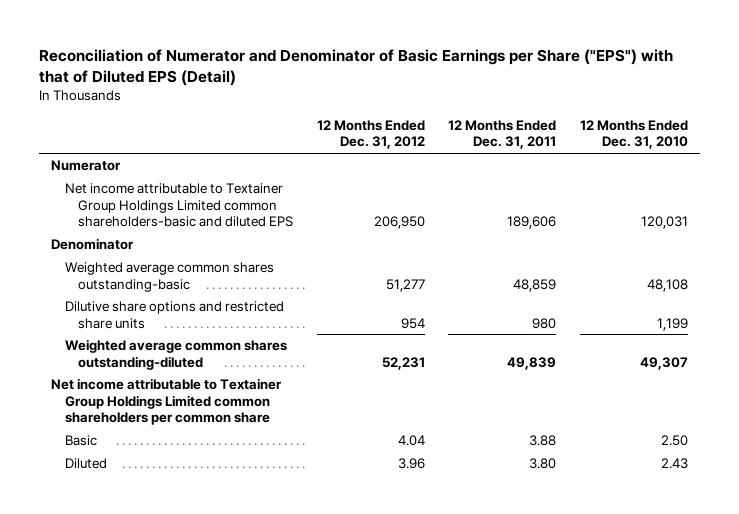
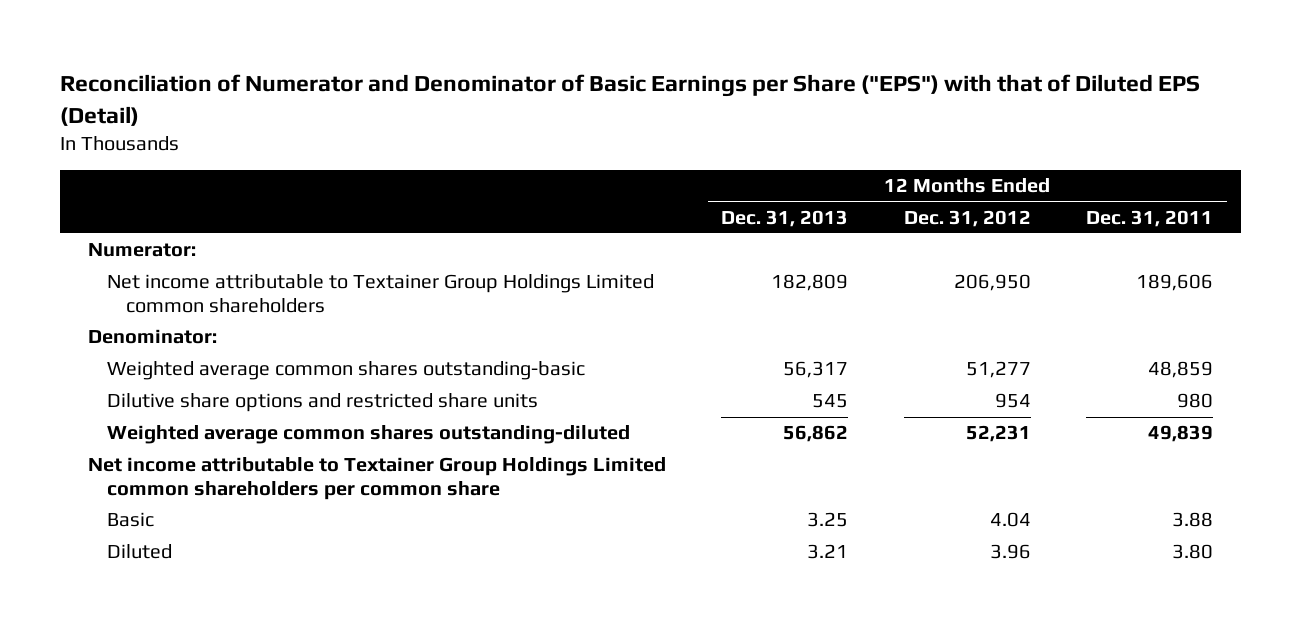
- | 12 Months Ended Dec. 31, 2012 | 12 Months Ended Dec. 31, 2011 | 12 Months Ended Dec. 31, 2010
+ | 12 Months Ended Dec. 31, 2013 | 12 Months Ended Dec. 31, 2012 | 12 Months Ended Dec. 31, 2011
- Numerator
- Net income attributable to Textainer Group Holdings Limited common shareholders-basic and diluted EPS | 206,950 | 189,606 | 120,031
- Denominator
+ Numerator:
+ Net income attributable to Textainer Group Holdings Limited common shareholders | 182,809 | 206,950 | 189,606
+ Denominator:

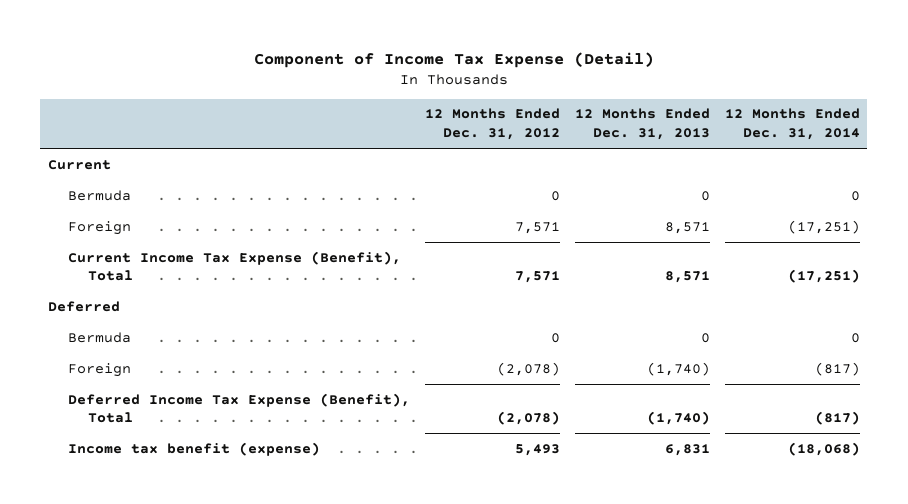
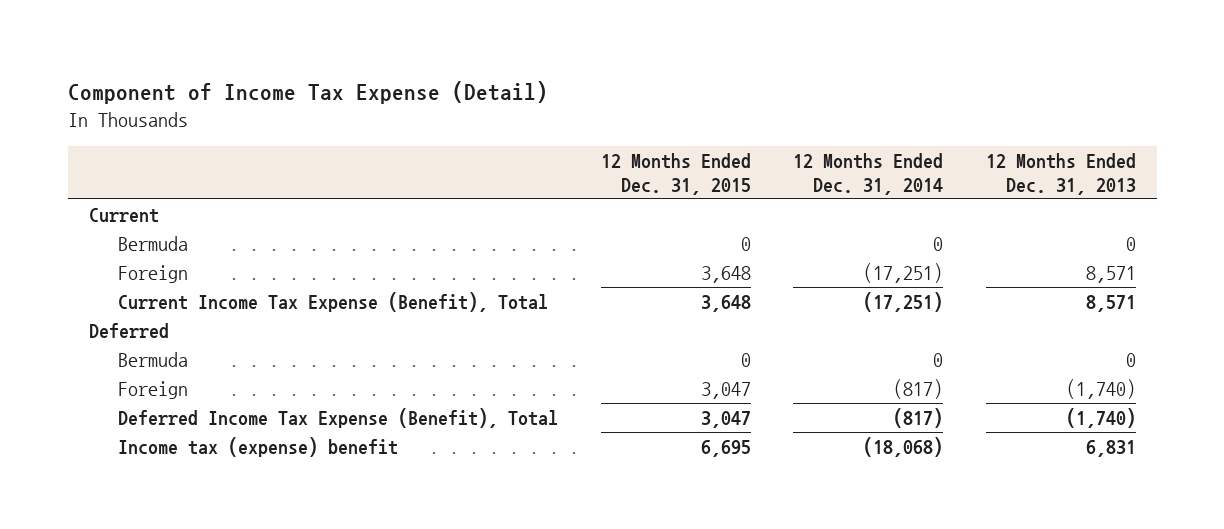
- | 12 Months Ended Dec. 31, 2012 | 12 Months Ended Dec. 31, 2013 | 12 Months Ended Dec. 31, 2014
+ | 12 Months Ended Dec. 31, 2015 | 12 Months Ended Dec. 31, 2014 | 12 Months Ended Dec. 31, 2013
- Income tax benefit (expense) | 5,493 | 6,831 | (18,068)
+ Income tax (expense) benefit | 6,695 | (18,068) | 6,831

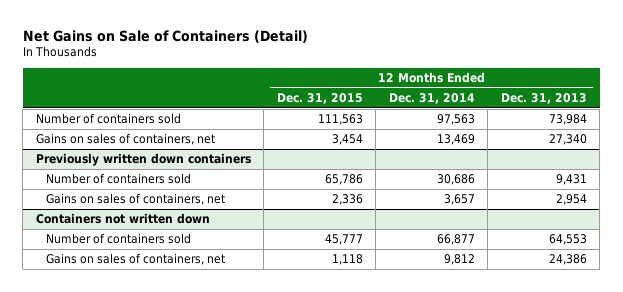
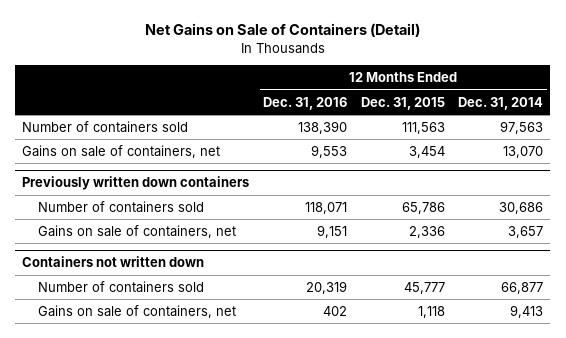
- | 12 Months Ended Dec. 31, 2015 | 12 Months Ended Dec. 31, 2014 | 12 Months Ended Dec. 31, 2013
+ | 12 Months Ended Dec. 31, 2016 | 12 Months Ended Dec. 31, 2015 | 12 Months Ended Dec. 31, 2014
- Gains on sales of containers, net | 3,454 | 13,469 | 27,340
+ Gains on sale of containers, net | 9,553 | 3,454 | 13,070
@ Previously written down containers
- Gains on sales of containers, net | 2,336 | 3,657 | 2,954
+ Gains on sale of containers, net | 9,151 | 2,336 | 3,657
@ Containers not written down
- Gains on sales of containers, net | 1,118 | 9,812 | 24,386
+ Gains on sale of containers, net | 402 | 1,118 | 9,413

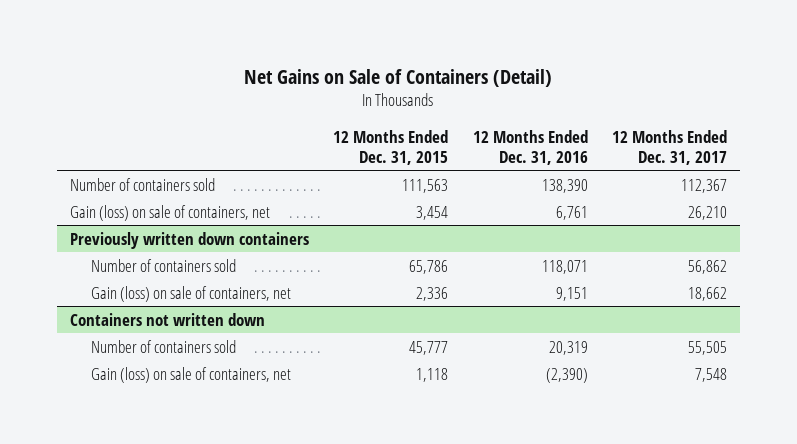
- | 12 Months Ended Dec. 31, 2016 | 12 Months Ended Dec. 31, 2015 | 12 Months Ended Dec. 31, 2014
+ | 12 Months Ended Dec. 31, 2015 | 12 Months Ended Dec. 31, 2016 | 12 Months Ended Dec. 31, 2017
- Gains on sale of containers, net | 9,553 | 3,454 | 13,070
+ Gain (loss) on sale of containers, net | 3,454 | 6,761 | 26,210
@ Previously written down containers
- Gains on sale of containers, net | 9,151 | 2,336 | 3,657
+ Gain (loss) on sale of containers, net | 2,336 | 9,151 | 18,662
@ Containers not written down
- Gains on sale of containers, net | 402 | 1,118 | 9,413
+ Gain (loss) on sale of containers, net | 1,118 | (2,390) | 7,548

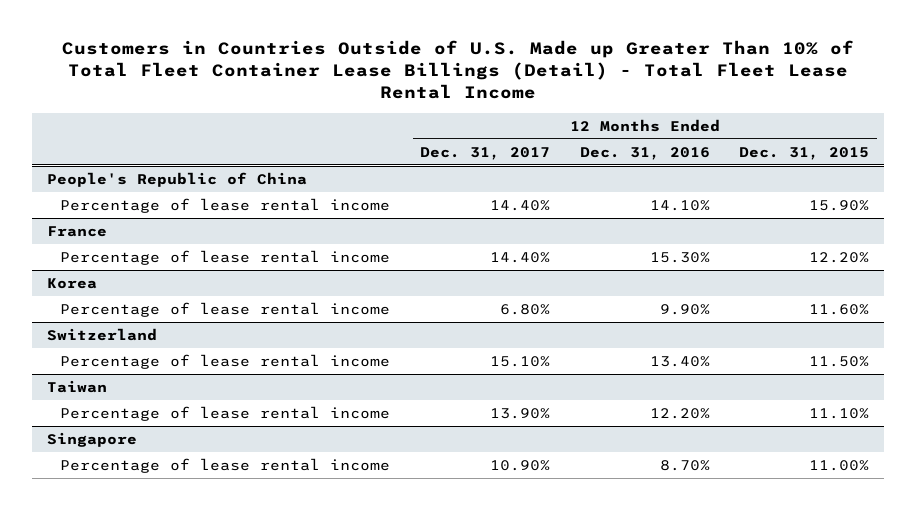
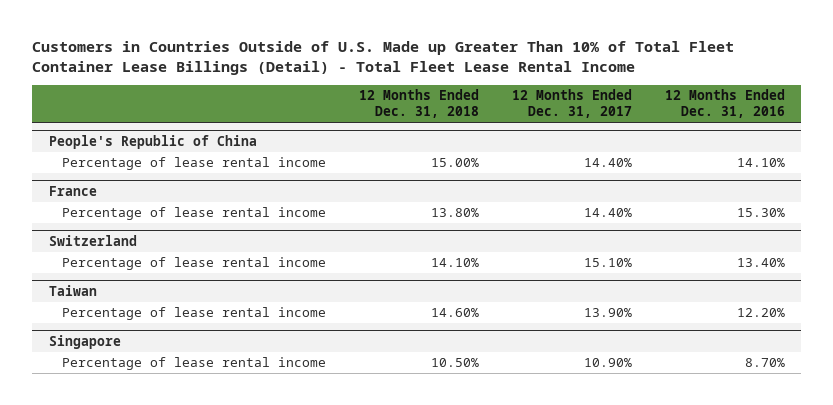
- | 12 Months Ended Dec. 31, 2017 | 12 Months Ended Dec. 31, 2016 | 12 Months Ended Dec. 31, 2015
+ | 12 Months Ended Dec. 31, 2018 | 12 Months Ended Dec. 31, 2017 | 12 Months Ended Dec. 31, 2016
- Korea
- Percentage of lease rental income | 6.80% | 9.90% | 11.60%

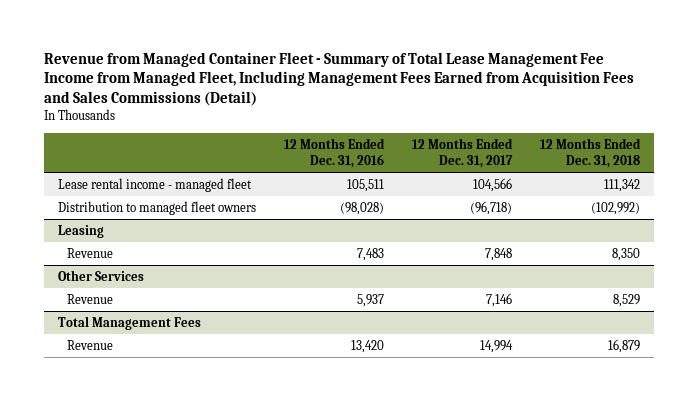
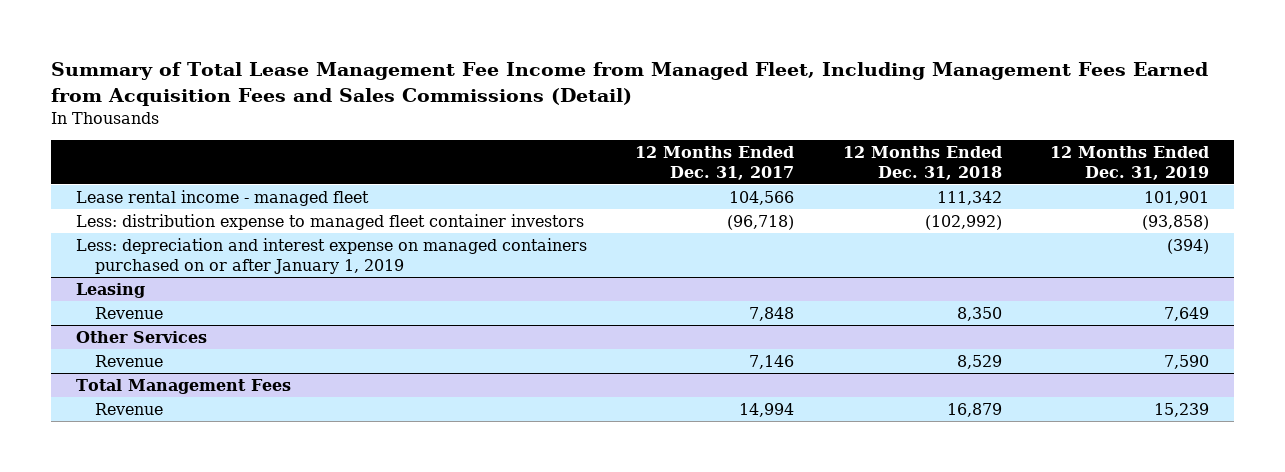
- Revenue from Managed Container Fleet - Summary of Total Lease Management Fee Income from Managed Fleet, Including Management Fees Earned from Acquisition Fees and Sales Commissions (Detail)
+ Summary of Total Lease Management Fee Income from Managed Fleet, Including Management Fees Earned from Acquisition Fees and Sales Commissions (Detail)
- | 12 Months Ended Dec. 31, 2016 | 12 Months Ended Dec. 31, 2017 | 12 Months Ended Dec. 31, 2018
+ | 12 Months Ended Dec. 31, 2017 | 12 Months Ended Dec. 31, 2018 | 12 Months Ended Dec. 31, 2019
- Distribution to managed fleet owners | (98,028) | (96,718) | (102,992)
+ Less: distribution expense to managed fleet container investors | (96,718) | (102,992) | (93,858)
+ Less: depreciation and interest expense on managed containers purchased on or after January 1, 2019 | | | (394)

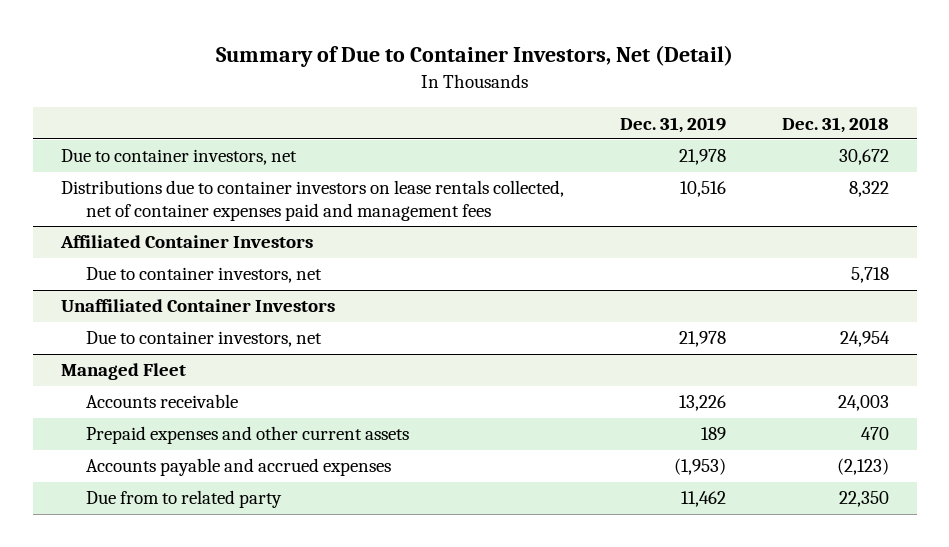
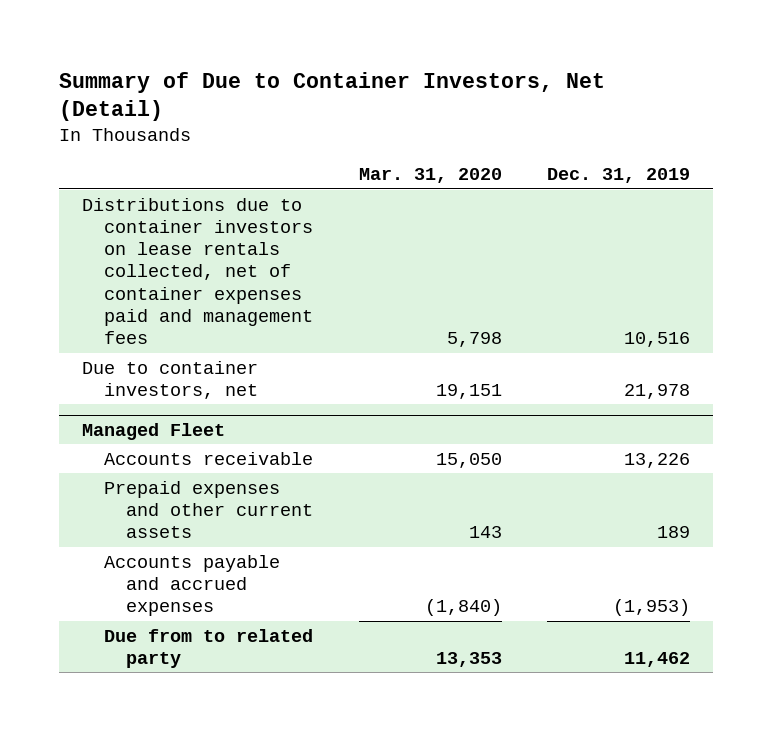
- | Dec. 31, 2019 | Dec. 31, 2018
+ | Mar. 31, 2020 | Dec. 31, 2019
- Due to container investors, net | 21,978 | 30,672
- Affiliated Container Investors
- Due to container investors, net | | 5,718
- Unaffiliated Container Investors

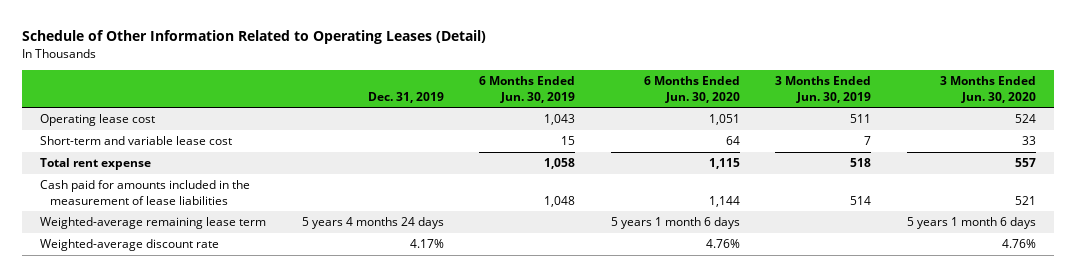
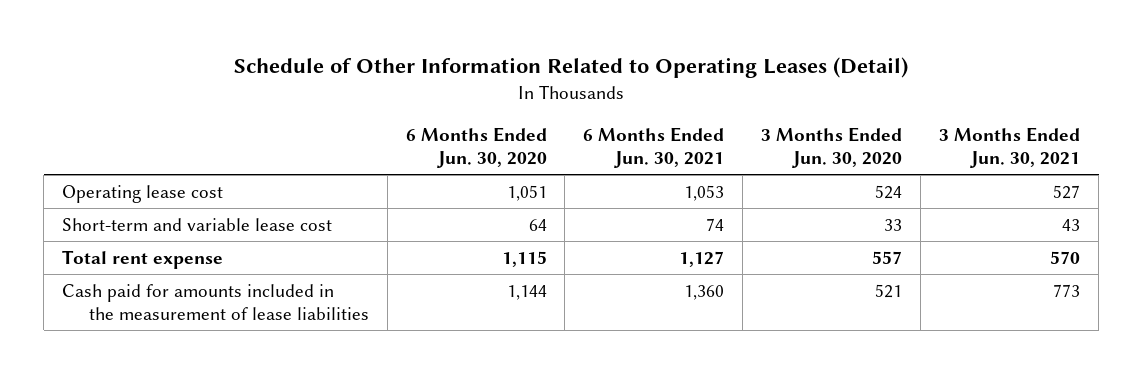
- | Dec. 31, 2019 | 6 Months Ended Jun. 30, 2019 | 6 Months Ended Jun. 30, 2020 | 3 Months Ended Jun. 30, 2019 | 3 Months Ended Jun. 30, 2020
+ | 6 Months Ended Jun. 30, 2020 | 6 Months Ended Jun. 30, 2021 | 3 Months Ended Jun. 30, 2020 | 3 Months Ended Jun. 30, 2021
- Weighted-average remaining lease term | 5 years 4 months 24 days | | 5 years 1 month 6 days | | 5 years 1 month 6 days
- Weighted-average discount rate | 4.17% | | 4.76% | | 4.76%

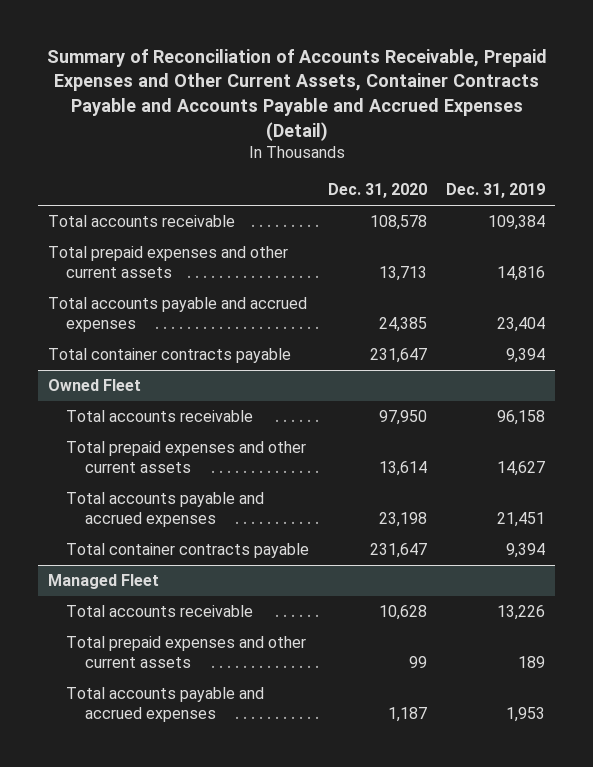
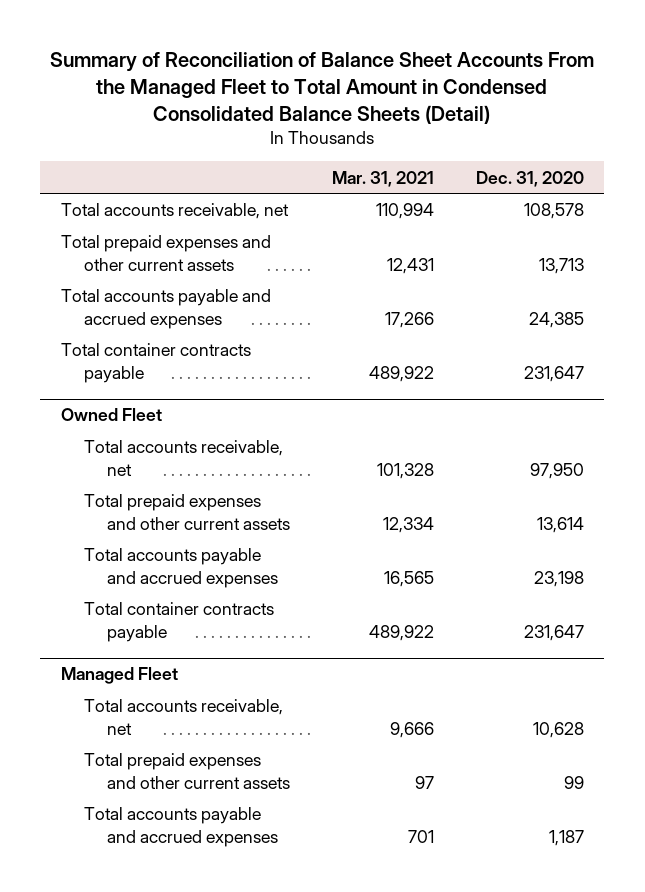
- Summary of Reconciliation of Accounts Receivable, Prepaid Expenses and Other Current Assets, Container Contracts Payable and Accounts Payable and Accrued Expenses (Detail)
+ Summary of Reconciliation of Balance Sheet Accounts From the Managed Fleet to Total Amount in Condensed Consolidated Balance Sheets (Detail)
- | Dec. 31, 2020 | Dec. 31, 2019
+ | Mar. 31, 2021 | Dec. 31, 2020
- Total accounts receivable | 108,578 | 109,384
+ Total accounts receivable, net | 110,994 | 108,578
@ Owned Fleet
- Total accounts receivable | 97,950 | 96,158
+ Total accounts receivable, net | 101,328 | 97,950
@ Managed Fleet
- Total accounts receivable | 10,628 | 13,226
+ Total accounts receivable, net | 9,666 | 10,628

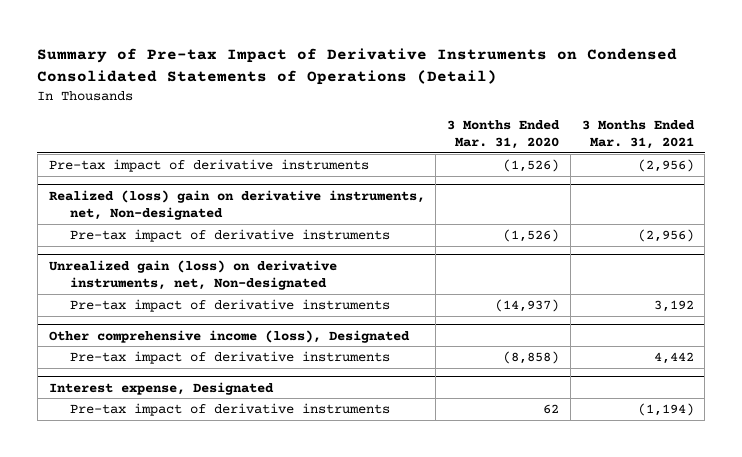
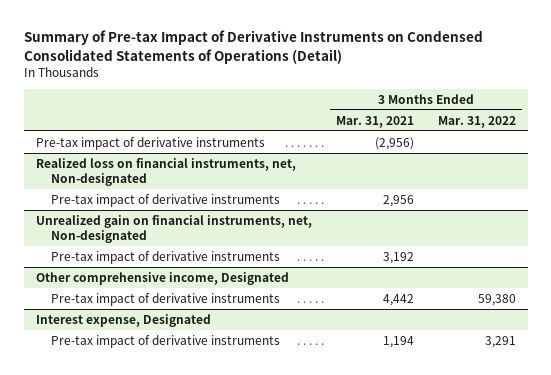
- | 3 Months Ended Mar. 31, 2020 | 3 Months Ended Mar. 31, 2021
+ | 3 Months Ended Mar. 31, 2021 | 3 Months Ended Mar. 31, 2022
- Realized (loss) gain on derivative instruments, net, Non-designated
- Pre-tax impact of derivative instruments | (1,526) | (2,956)
- Unrealized gain (loss) on derivative instruments, net, Non-designated
+ Realized loss on financial instruments, net, Non-designated
+ Pre-tax impact of derivative instruments | 2,956 |
+ Unrealized gain on financial instruments, net, Non-designated
- Other comprehensive income (loss), Designated
+ Other comprehensive income, Designated
@ Interest expense, Designated
- Pre-tax impact of derivative instruments | 62 | (1,194)
+ Pre-tax impact of derivative instruments | 1,194 | 3,291

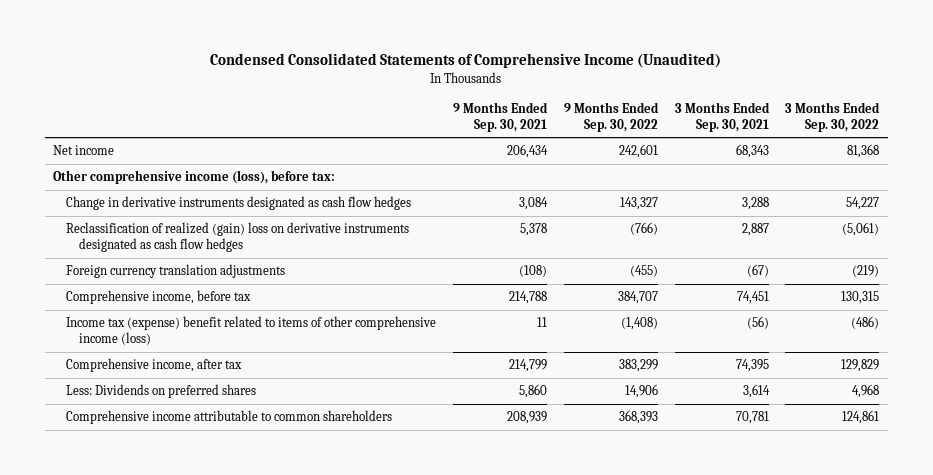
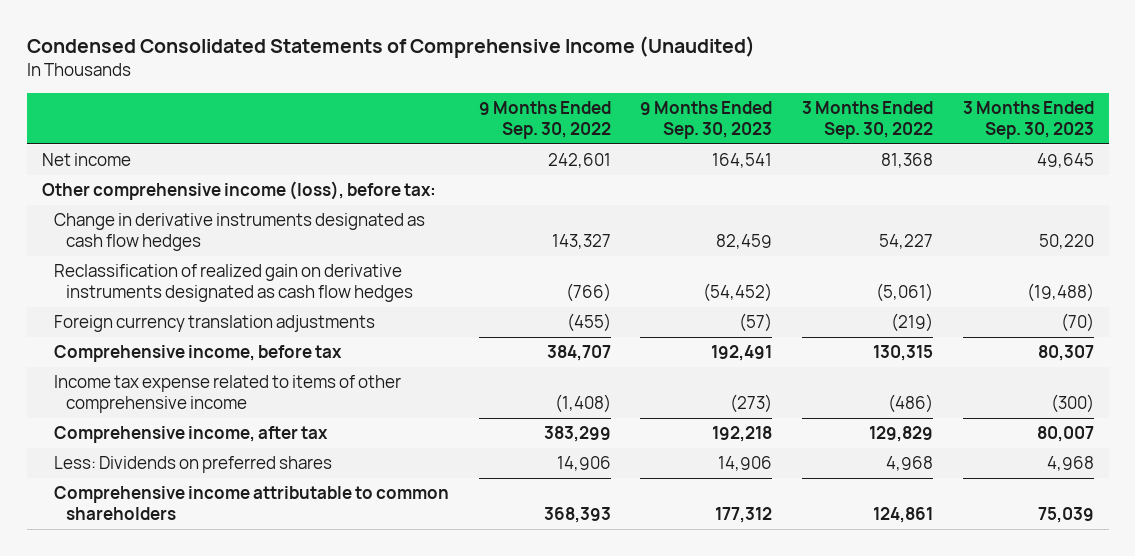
- | 9 Months Ended Sep. 30, 2021 | 9 Months Ended Sep. 30, 2022 | 3 Months Ended Sep. 30, 2021 | 3 Months Ended Sep. 30, 2022
+ | 9 Months Ended Sep. 30, 2022 | 9 Months Ended Sep. 30, 2023 | 3 Months Ended Sep. 30, 2022 | 3 Months Ended Sep. 30, 2023
- Reclassification of realized (gain) loss on derivative instruments designated as cash flow hedges | 5,378 | (766) | 2,887 | (5,061)
+ Reclassification of realized gain on derivative instruments designated as cash flow hedges | (766) | (54,452) | (5,061) | (19,488)
- Income tax (expense) benefit related to items of other comprehensive income (loss) | 11 | (1,408) | (56) | (486)
+ Income tax expense related to items of other comprehensive income | (1,408) | (273) | (486) | (300)

